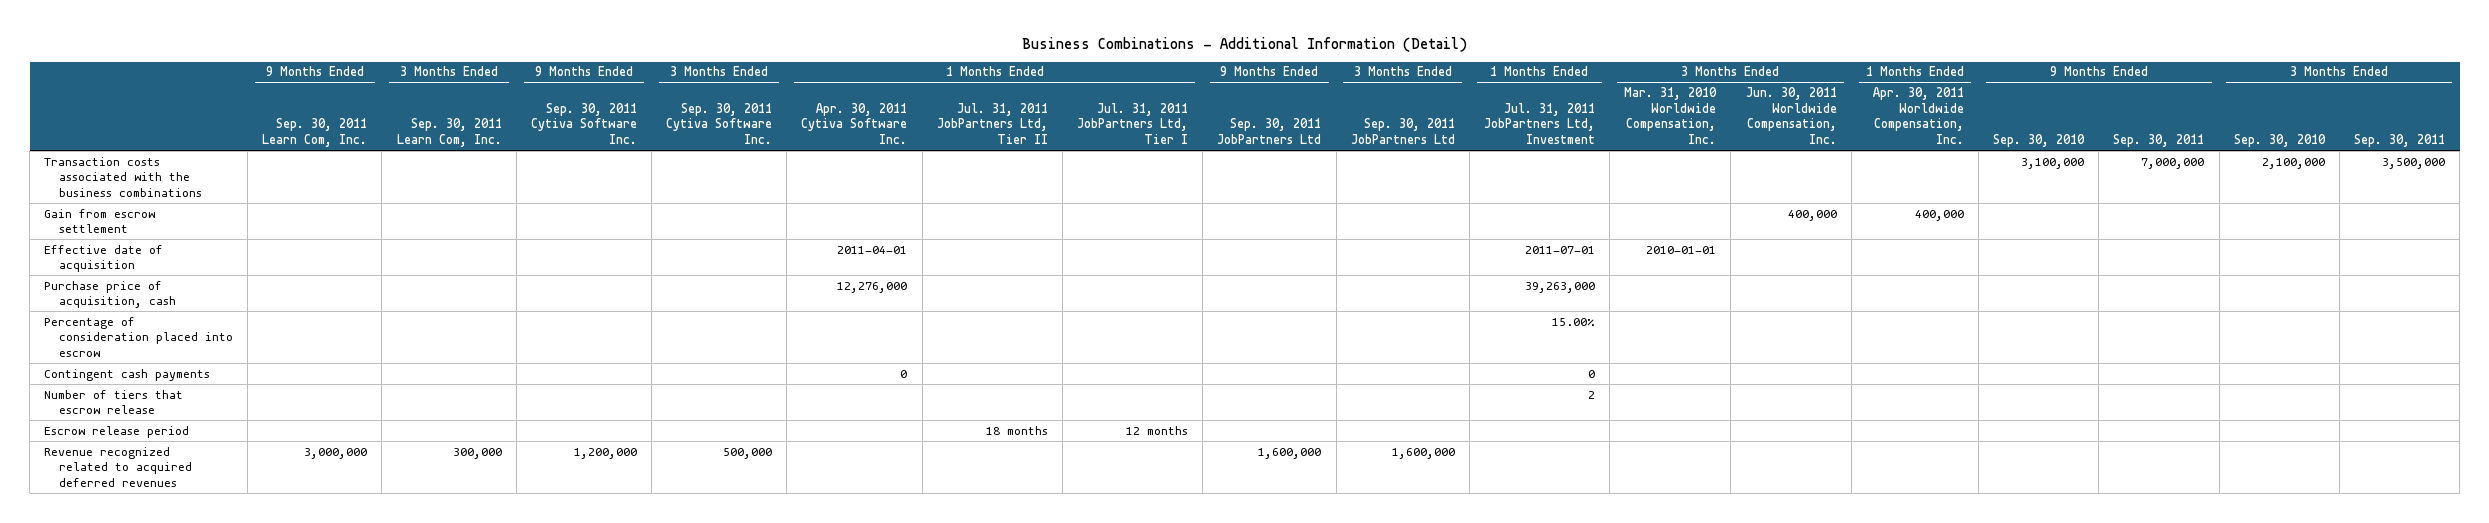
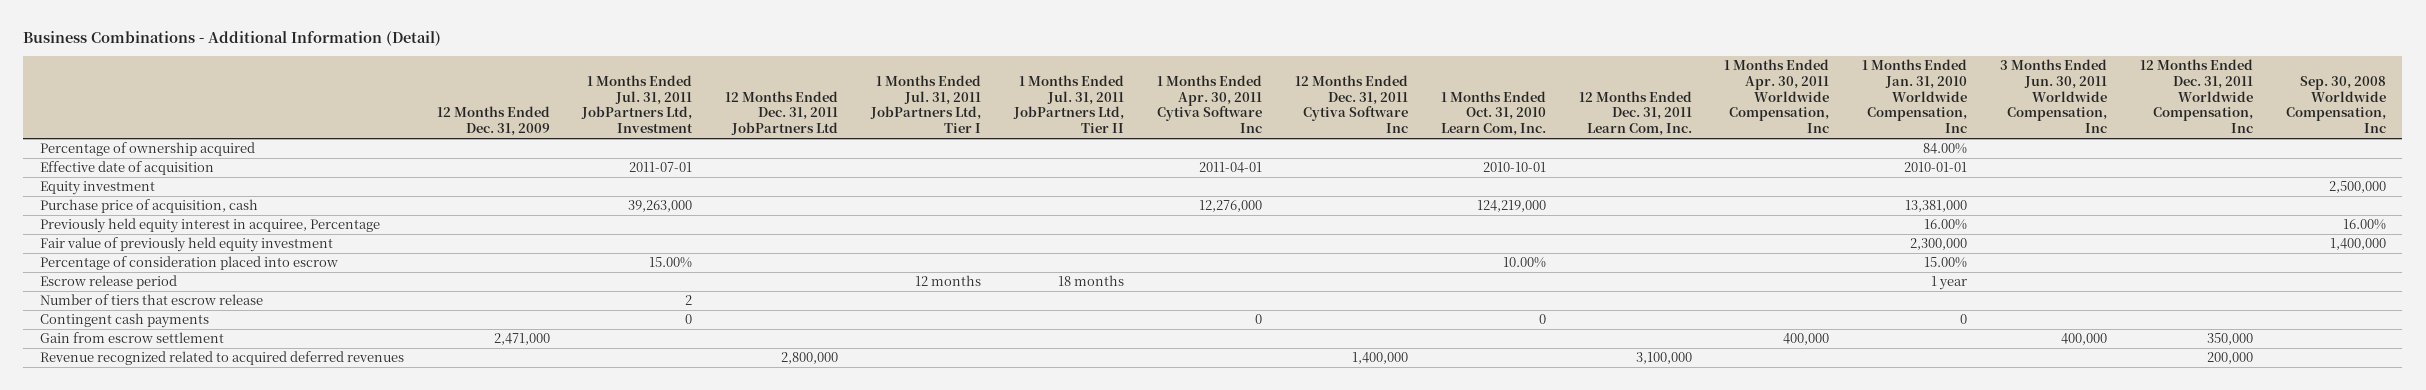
- | 9 Months Ended Sep. 30, 2011 Learn Com, Inc. | 3 Months Ended Sep. 30, 2011 Learn Com, Inc. | 9 Months Ended Sep. 30, 2011 Cytiva Software Inc. | 3 Months Ended Sep. 30, 2011 Cytiva Software Inc. | 1 Months Ended Apr. 30, 2011 Cytiva Software Inc. | 1 Months Ended Jul. 31, 2011 JobPartners Ltd, Tier II | 1 Months Ended Jul. 31, 2011 JobPartners Ltd, Tier I | 9 Months Ended Sep. 30, 2011 JobPartners Ltd | 3 Months Ended Sep. 30, 2011 JobPartners Ltd | 1 Months Ended Jul. 31, 2011 JobPartners Ltd, Investment | 3 Months Ended Mar. 31, 2010 Worldwide Compensation, Inc. | 3 Months Ended Jun. 30, 2011 Worldwide Compensation, Inc. | 1 Months Ended Apr. 30, 2011 Worldwide Compensation, Inc. | 9 Months Ended Sep. 30, 2010 | 9 Months Ended Sep. 30, 2011 | 3 Months Ended Sep. 30, 2010 | 3 Months Ended Sep. 30, 2011
+ | 12 Months Ended Dec. 31, 2009 | 1 Months Ended Jul. 31, 2011 JobPartners Ltd, Investment | 12 Months Ended Dec. 31, 2011 JobPartners Ltd | 1 Months Ended Jul. 31, 2011 JobPartners Ltd, Tier I | 1 Months Ended Jul. 31, 2011 JobPartners Ltd, Tier II | 1 Months Ended Apr. 30, 2011 Cytiva Software Inc | 12 Months Ended Dec. 31, 2011 Cytiva Software Inc | 1 Months Ended Oct. 31, 2010 Learn Com, Inc. | 12 Months Ended Dec. 31, 2011 Learn Com, Inc. | 1 Months Ended Apr. 30, 2011 Worldwide Compensation, Inc | 1 Months Ended Jan. 31, 2010 Worldwide Compensation, Inc | 3 Months Ended Jun. 30, 2011 Worldwide Compensation, Inc | 12 Months Ended Dec. 31, 2011 Worldwide Compensation, Inc | Sep. 30, 2008 Worldwide Compensation, Inc
- Transaction costs associated with the business combinations | | | | | | | | | | | | | | 3,100,000 | 7,000,000 | 2,100,000 | 3,500,000
+ Percentage of ownership acquired | | | | | | | | | | | 84.00% | | |
+ Equity investment | | | | | | | | | | | | | | 2,500,000
+ Previously held equity interest in acquiree, Percentage | | | | | | | | | | | 16.00% | | | 16.00%
+ Fair value of previously held equity investment | | | | | | | | | | | 2,300,000 | | | 1,400,000
moved down: Number of tiers that escrow release | | 2 | | | | | | | | | | | |
moved down: Contingent cash payments | | 0 | | | | 0 | | 0 | | | 0 | | |
moved down: Gain from escrow settlement | 2,471,000 | | | | | | | | | 400,000 | | 400,000 | 350,000 |

